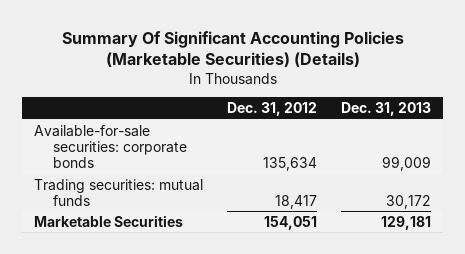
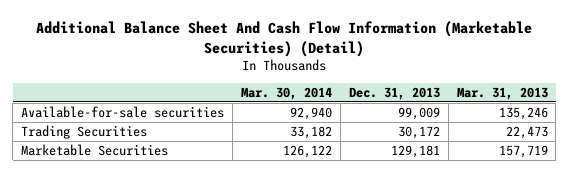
- Summary Of Significant Accounting Policies (Marketable Securities) (Details)
+ Additional Balance Sheet And Cash Flow Information (Marketable Securities) (Detail)
- | Dec. 31, 2012 | Dec. 31, 2013
+ | Mar. 30, 2014 | Dec. 31, 2013 | Mar. 31, 2013
- Available-for-sale securities: corporate bonds | 135,634 | 99,009
- Trading securities: mutual funds | 18,417 | 30,172
+ Available-for-sale securities | 92,940 | 99,009 | 135,246
+ Trading Securities | 33,182 | 30,172 | 22,473

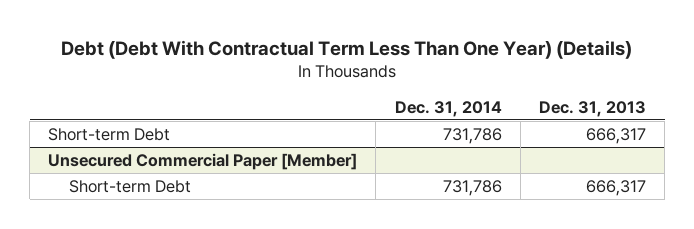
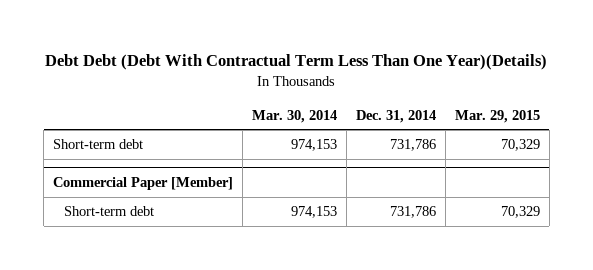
- Debt (Debt With Contractual Term Less Than One Year) (Details)
+ Debt Debt (Debt With Contractual Term Less Than One Year)(Details)
- | Dec. 31, 2014 | Dec. 31, 2013
+ | Mar. 30, 2014 | Dec. 31, 2014 | Mar. 29, 2015
- Short-term Debt | 731,786 | 666,317
- Unsecured Commercial Paper [Member]
- Short-term Debt | 731,786 | 666,317
+ Short-term debt | 974,153 | 731,786 | 70,329
+ Commercial Paper [Member]
+ Short-term debt | 974,153 | 731,786 | 70,329

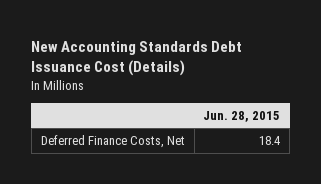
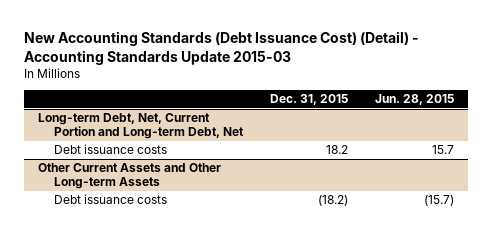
- New Accounting Standards Debt Issuance Cost (Details)
+ New Accounting Standards (Debt Issuance Cost) (Detail) - Accounting Standards Update 2015-03
- | Jun. 28, 2015
+ | Dec. 31, 2015 | Jun. 28, 2015
- Deferred Finance Costs, Net | 18.4
+ Long-term Debt, Net, Current Portion and Long-term Debt, Net
+ Debt issuance costs | 18.2 | 15.7
+ Other Current Assets and Other Long-term Assets
+ Debt issuance costs | (18.2) | (15.7)

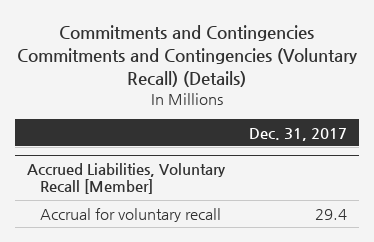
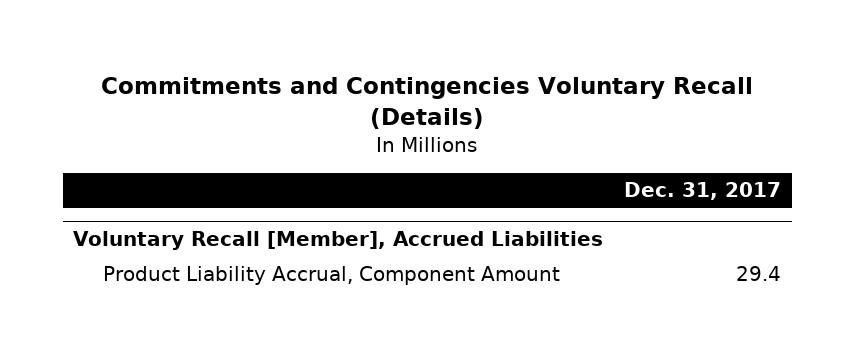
- Commitments and Contingencies Commitments and Contingencies (Voluntary Recall) (Details)
+ Commitments and Contingencies Voluntary Recall (Details)
- Accrued Liabilities, Voluntary Recall [Member]
- Accrual for voluntary recall | 29.4
+ Voluntary Recall [Member], Accrued Liabilities
+ Product Liability Accrual, Component Amount | 29.4

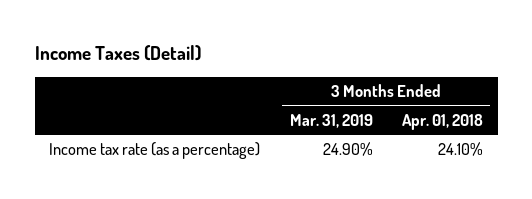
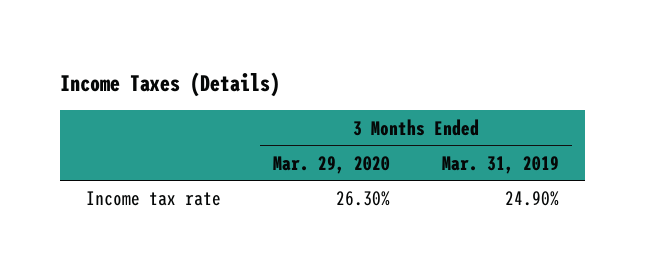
- Income Taxes (Detail)
+ Income Taxes (Details)
- | 3 Months Ended Mar. 31, 2019 | 3 Months Ended Apr. 01, 2018
+ | 3 Months Ended Mar. 29, 2020 | 3 Months Ended Mar. 31, 2019
- Income tax rate (as a percentage) | 24.90% | 24.10%
+ Income tax rate | 26.30% | 24.90%

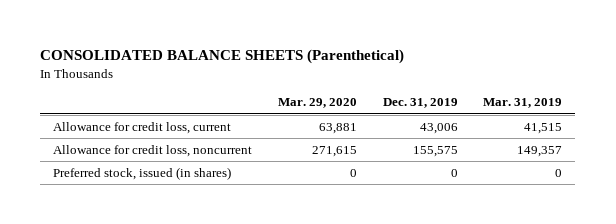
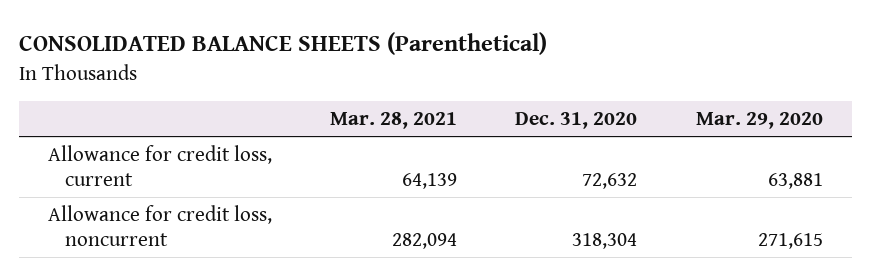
- | Mar. 29, 2020 | Dec. 31, 2019 | Mar. 31, 2019
+ | Mar. 28, 2021 | Dec. 31, 2020 | Mar. 29, 2020
- Preferred stock, issued (in shares) | 0 | 0 | 0

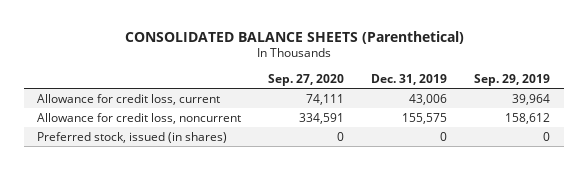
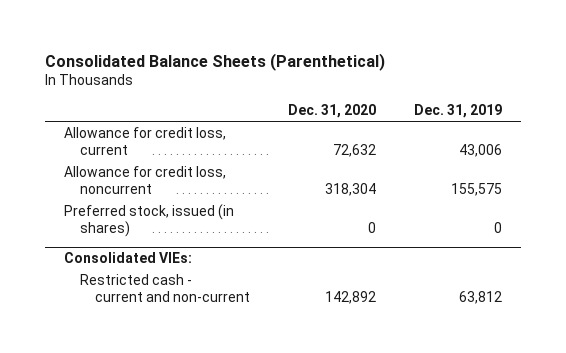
- CONSOLIDATED BALANCE SHEETS (Parenthetical)
+ Consolidated Balance Sheets (Parenthetical)
- | Sep. 27, 2020 | Dec. 31, 2019 | Sep. 29, 2019
+ | Dec. 31, 2020 | Dec. 31, 2019
+ Consolidated VIEs:
+ Restricted cash - current and non-current | 142,892 | 63,812

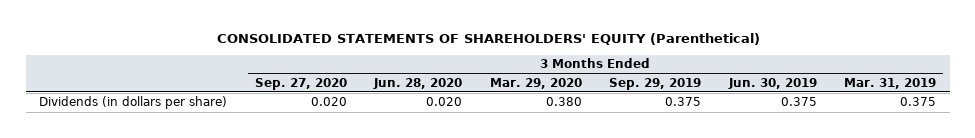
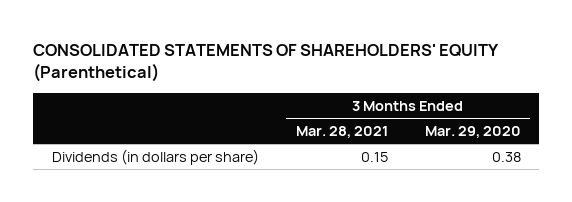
- | 3 Months Ended Sep. 27, 2020 | 3 Months Ended Jun. 28, 2020 | 3 Months Ended Mar. 29, 2020 | 3 Months Ended Sep. 29, 2019 | 3 Months Ended Jun. 30, 2019 | 3 Months Ended Mar. 31, 2019
+ | 3 Months Ended Mar. 28, 2021 | 3 Months Ended Mar. 29, 2020
- Dividends (in dollars per share) | 0.020 | 0.020 | 0.380 | 0.375 | 0.375 | 0.375
+ Dividends (in dollars per share) | 0.15 | 0.38

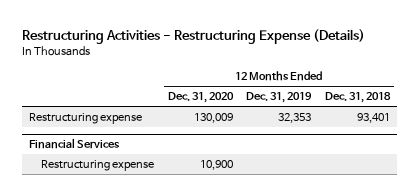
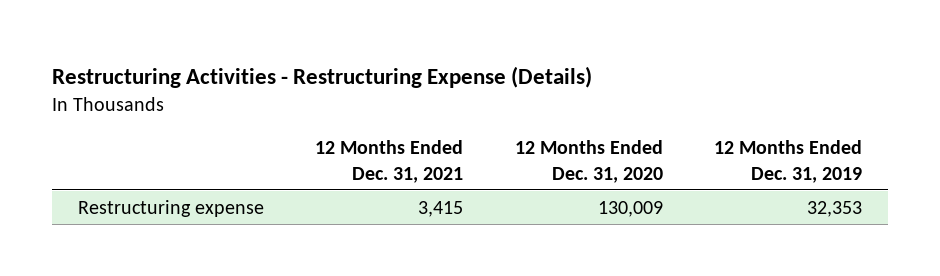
- | 12 Months Ended Dec. 31, 2020 | 12 Months Ended Dec. 31, 2019 | 12 Months Ended Dec. 31, 2018
+ | 12 Months Ended Dec. 31, 2021 | 12 Months Ended Dec. 31, 2020 | 12 Months Ended Dec. 31, 2019
- Financial Services
- Restructuring expense | 10,900 | |

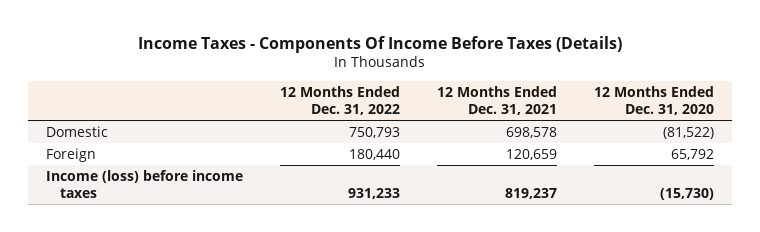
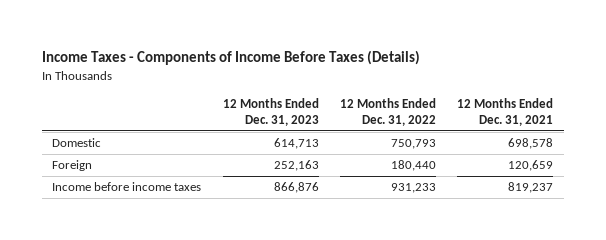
- Income Taxes - Components Of Income Before Taxes (Details)
+ Income Taxes - Components of Income Before Taxes (Details)
- | 12 Months Ended Dec. 31, 2022 | 12 Months Ended Dec. 31, 2021 | 12 Months Ended Dec. 31, 2020
+ | 12 Months Ended Dec. 31, 2023 | 12 Months Ended Dec. 31, 2022 | 12 Months Ended Dec. 31, 2021
- Income (loss) before income taxes | 931,233 | 819,237 | (15,730)
+ Income before income taxes | 866,876 | 931,233 | 819,237

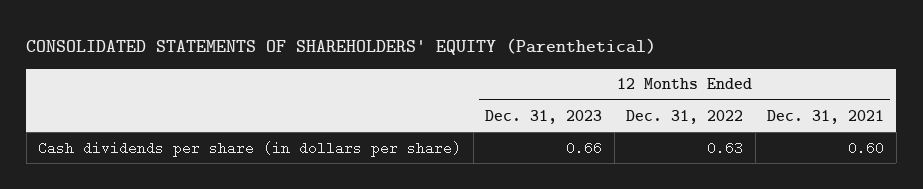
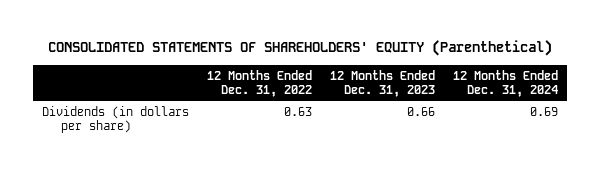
- | 12 Months Ended Dec. 31, 2023 | 12 Months Ended Dec. 31, 2022 | 12 Months Ended Dec. 31, 2021
+ | 12 Months Ended Dec. 31, 2022 | 12 Months Ended Dec. 31, 2023 | 12 Months Ended Dec. 31, 2024
- Cash dividends per share (in dollars per share) | 0.66 | 0.63 | 0.60
+ Dividends (in dollars per share) | 0.63 | 0.66 | 0.69

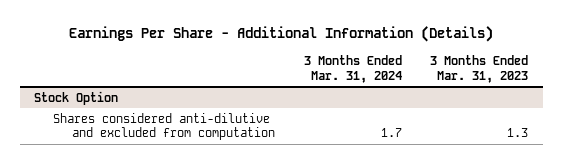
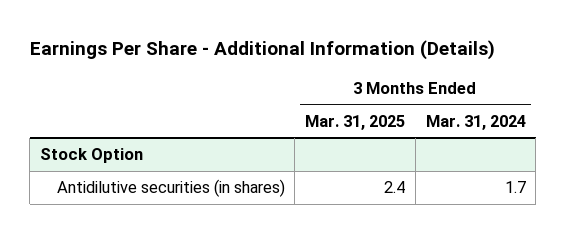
- | 3 Months Ended Mar. 31, 2024 | 3 Months Ended Mar. 31, 2023
+ | 3 Months Ended Mar. 31, 2025 | 3 Months Ended Mar. 31, 2024
@ Stock Option
- Shares considered anti-dilutive and excluded from computation | 1.7 | 1.3
+ Antidilutive securities (in shares) | 2.4 | 1.7

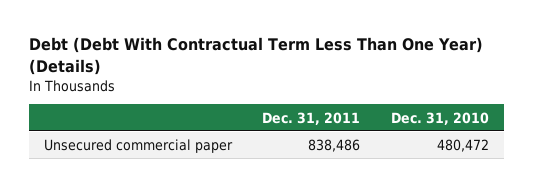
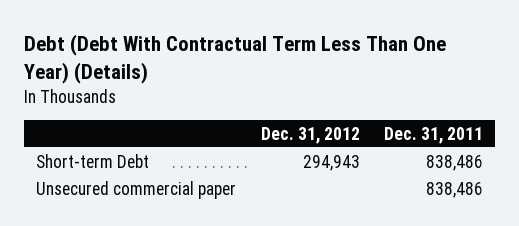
- | Dec. 31, 2011 | Dec. 31, 2010
+ | Dec. 31, 2012 | Dec. 31, 2011
+ Short-term Debt | 294,943 | 838,486

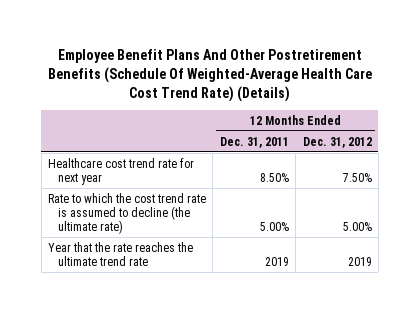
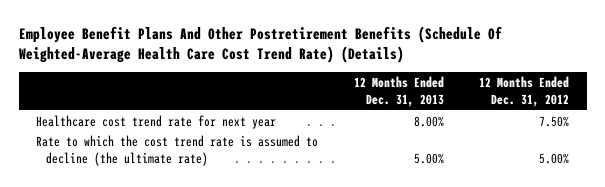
- | 12 Months Ended Dec. 31, 2011 | 12 Months Ended Dec. 31, 2012
+ | 12 Months Ended Dec. 31, 2013 | 12 Months Ended Dec. 31, 2012
- Year that the rate reaches the ultimate trend rate | 2019 | 2019

